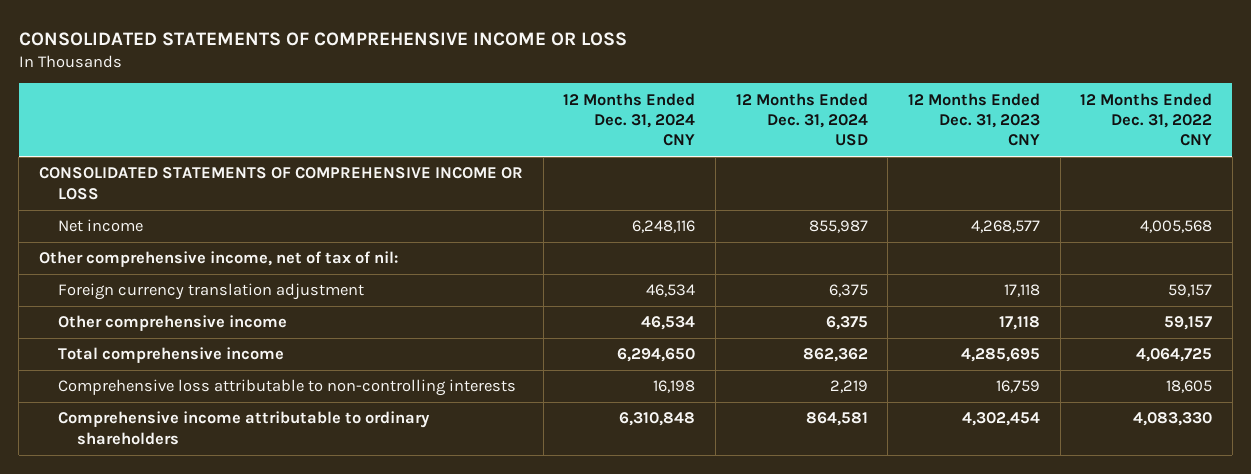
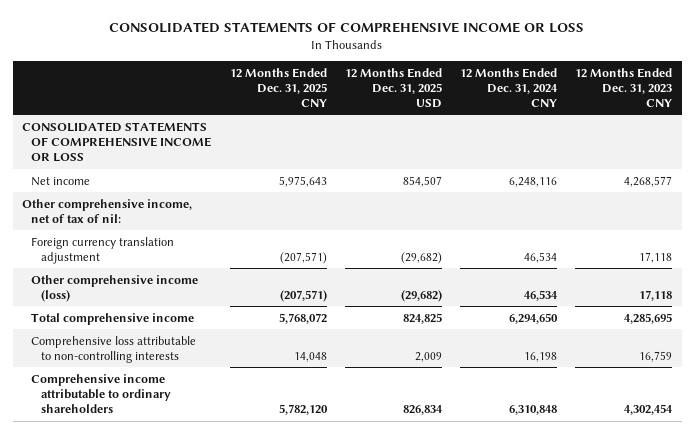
- | 12 Months Ended Dec. 31, 2024 CNY | 12 Months Ended Dec. 31, 2024 USD | 12 Months Ended Dec. 31, 2023 CNY | 12 Months Ended Dec. 31, 2022 CNY
+ | 12 Months Ended Dec. 31, 2025 CNY | 12 Months Ended Dec. 31, 2025 USD | 12 Months Ended Dec. 31, 2024 CNY | 12 Months Ended Dec. 31, 2023 CNY
- Other comprehensive income | 46,534 | 6,375 | 17,118 | 59,157
+ Other comprehensive income (loss) | (207,571) | (29,682) | 46,534 | 17,118

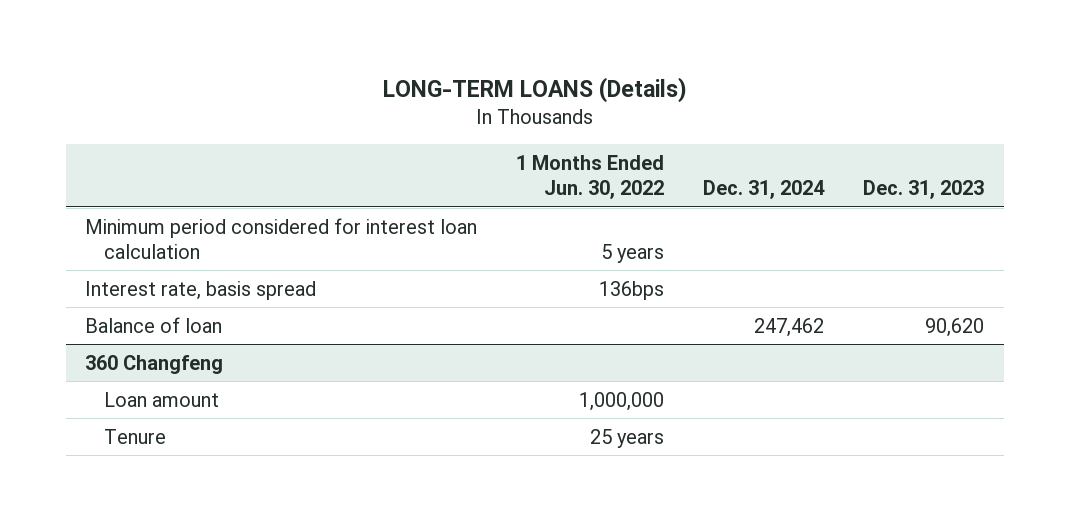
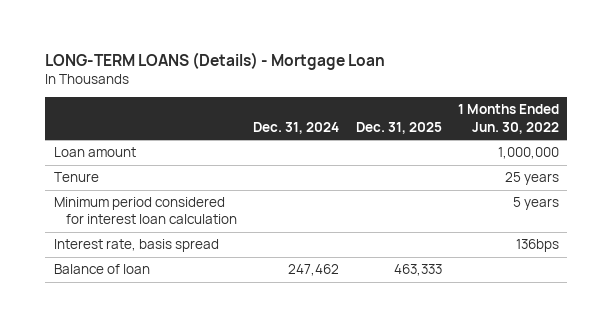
- LONG-TERM LOANS (Details)
+ LONG-TERM LOANS (Details) - Mortgage Loan
- | 1 Months Ended Jun. 30, 2022 | Dec. 31, 2024 | Dec. 31, 2023
+ | Dec. 31, 2024 | Dec. 31, 2025 | 1 Months Ended Jun. 30, 2022
+ Loan amount | | | 1,000,000
+ Tenure | | | 25 years
- 360 Changfeng
- Loan amount | 1,000,000 | |
- Tenure | 25 years | |

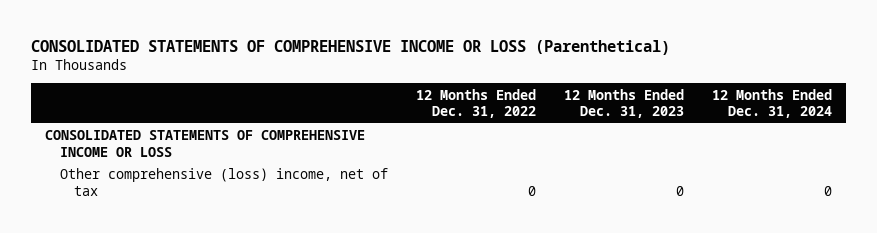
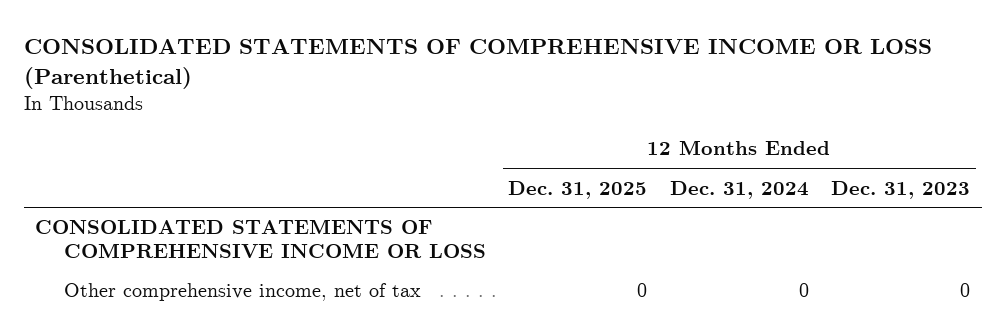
- | 12 Months Ended Dec. 31, 2022 | 12 Months Ended Dec. 31, 2023 | 12 Months Ended Dec. 31, 2024
+ | 12 Months Ended Dec. 31, 2025 | 12 Months Ended Dec. 31, 2024 | 12 Months Ended Dec. 31, 2023
- Other comprehensive (loss) income, net of tax | 0 | 0 | 0
+ Other comprehensive income, net of tax | 0 | 0 | 0

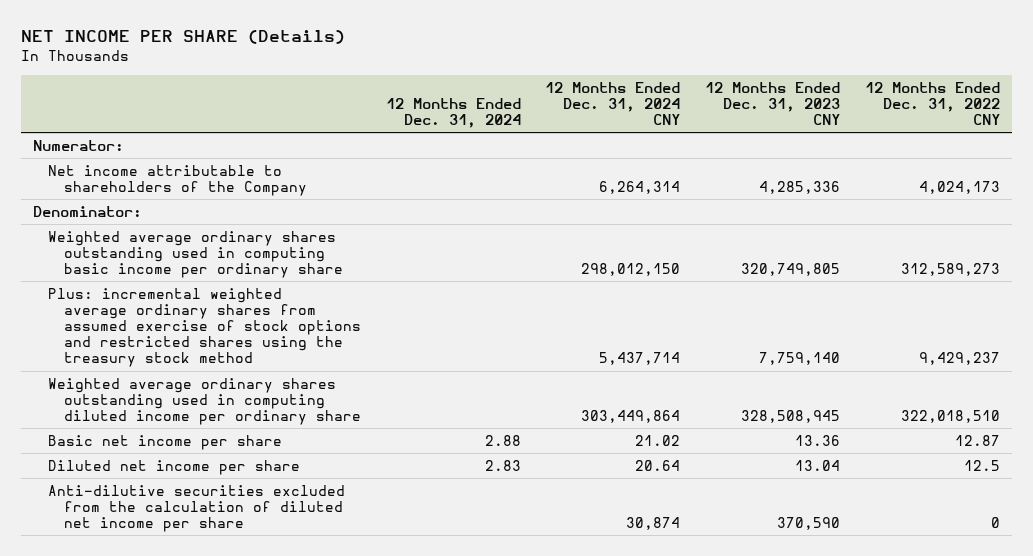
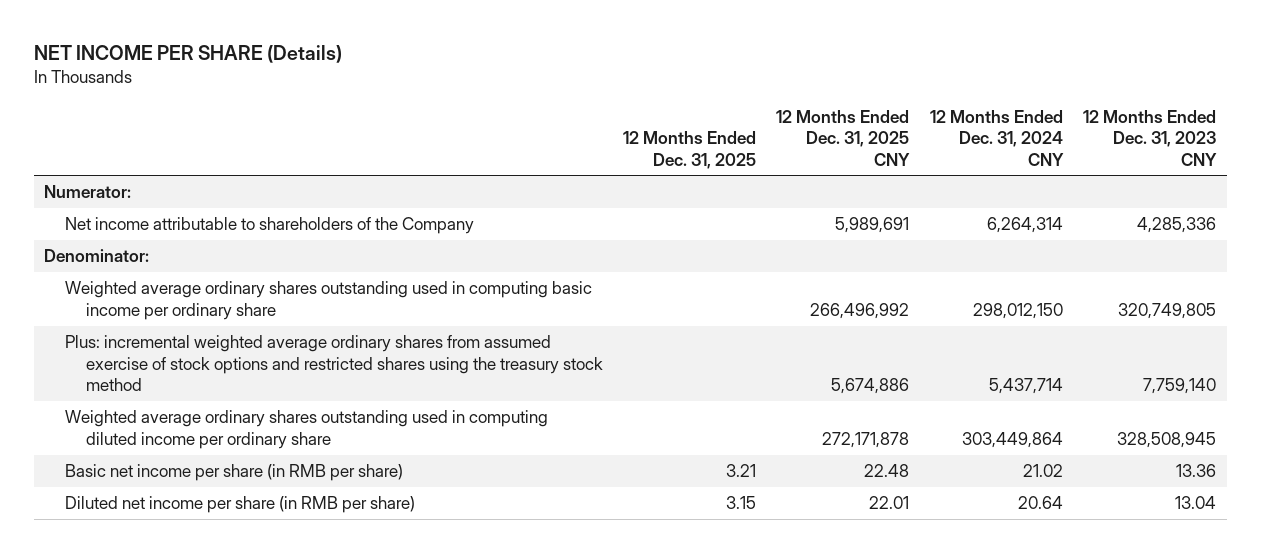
- | 12 Months Ended Dec. 31, 2024 | 12 Months Ended Dec. 31, 2024 CNY | 12 Months Ended Dec. 31, 2023 CNY | 12 Months Ended Dec. 31, 2022 CNY
+ | 12 Months Ended Dec. 31, 2025 | 12 Months Ended Dec. 31, 2025 CNY | 12 Months Ended Dec. 31, 2024 CNY | 12 Months Ended Dec. 31, 2023 CNY
- Basic net income per share | 2.88 | 21.02 | 13.36 | 12.87
- Diluted net income per share | 2.83 | 20.64 | 13.04 | 12.5
- Anti-dilutive securities excluded from the calculation of diluted net income per share | | 30,874 | 370,590 | 0
+ Basic net income per share (in RMB per share) | 3.21 | 22.48 | 21.02 | 13.36
+ Diluted net income per share (in RMB per share) | 3.15 | 22.01 | 20.64 | 13.04

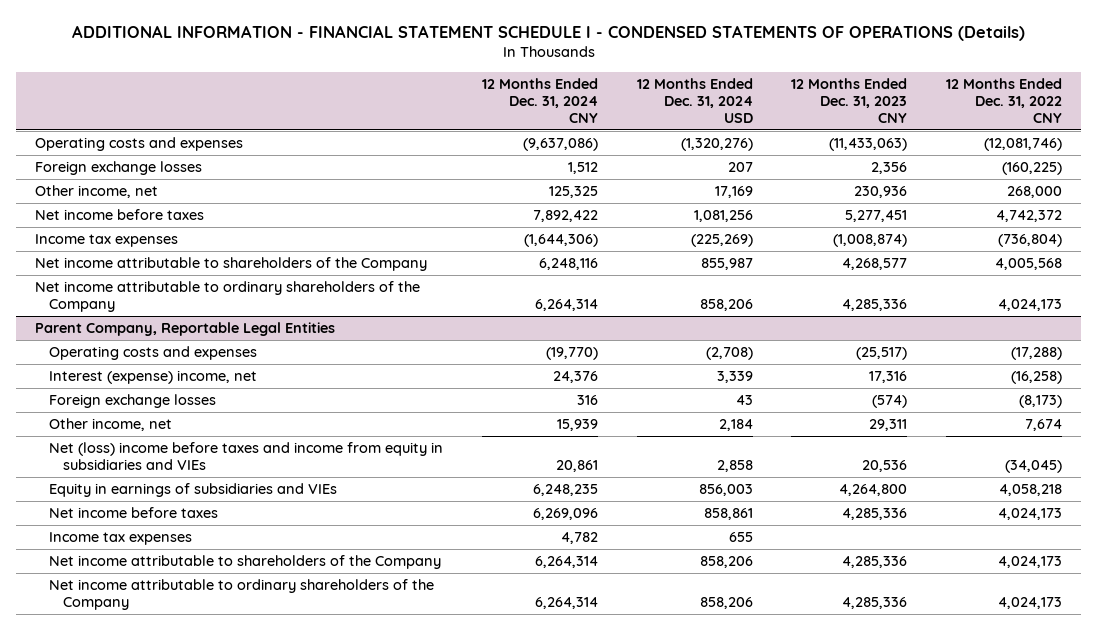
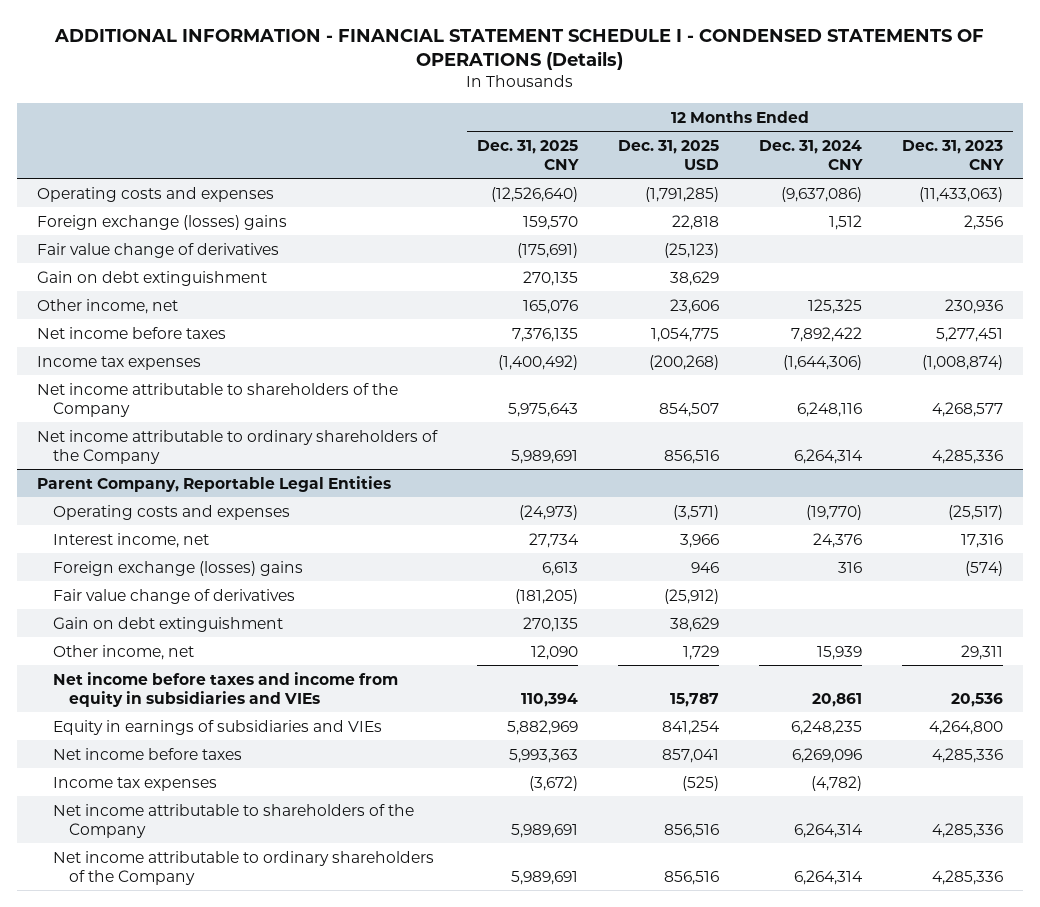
- | 12 Months Ended Dec. 31, 2024 CNY | 12 Months Ended Dec. 31, 2024 USD | 12 Months Ended Dec. 31, 2023 CNY | 12 Months Ended Dec. 31, 2022 CNY
+ | 12 Months Ended Dec. 31, 2025 CNY | 12 Months Ended Dec. 31, 2025 USD | 12 Months Ended Dec. 31, 2024 CNY | 12 Months Ended Dec. 31, 2023 CNY
- Foreign exchange losses | 1,512 | 207 | 2,356 | (160,225)
+ Foreign exchange (losses) gains | 159,570 | 22,818 | 1,512 | 2,356
+ Fair value change of derivatives | (175,691) | (25,123) | |
+ Gain on debt extinguishment | 270,135 | 38,629 | |
@ Parent Company, Reportable Legal Entities
- Interest (expense) income, net | 24,376 | 3,339 | 17,316 | (16,258)
- Foreign exchange losses | 316 | 43 | (574) | (8,173)
+ Interest income, net | 27,734 | 3,966 | 24,376 | 17,316
+ Foreign exchange (losses) gains | 6,613 | 946 | 316 | (574)
+ Fair value change of derivatives | (181,205) | (25,912) | |
+ Gain on debt extinguishment | 270,135 | 38,629 | |
- Net (loss) income before taxes and income from equity in subsidiaries and VIEs | 20,861 | 2,858 | 20,536 | (34,045)
+ Net income before taxes and income from equity in subsidiaries and VIEs | 110,394 | 15,787 | 20,861 | 20,536
- Income tax expenses | 4,782 | 655 | |
+ Income tax expenses | (3,672) | (525) | (4,782) |

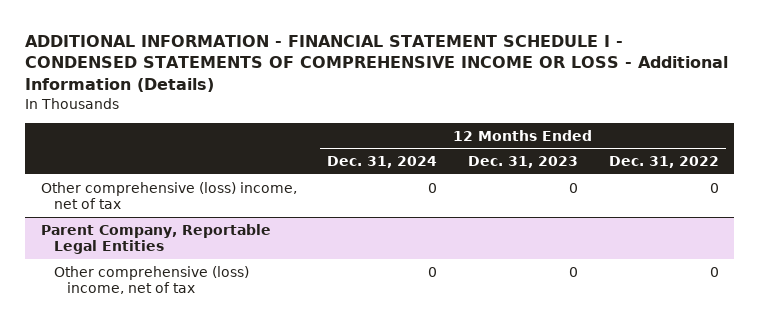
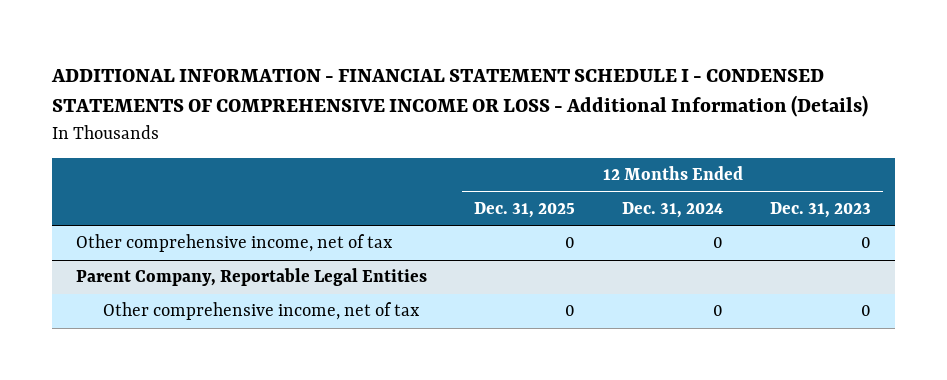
- | 12 Months Ended Dec. 31, 2024 | 12 Months Ended Dec. 31, 2023 | 12 Months Ended Dec. 31, 2022
+ | 12 Months Ended Dec. 31, 2025 | 12 Months Ended Dec. 31, 2024 | 12 Months Ended Dec. 31, 2023
- Other comprehensive (loss) income, net of tax | 0 | 0 | 0
+ Other comprehensive income, net of tax | 0 | 0 | 0
@ Parent Company, Reportable Legal Entities
- Other comprehensive (loss) income, net of tax | 0 | 0 | 0
+ Other comprehensive income, net of tax | 0 | 0 | 0

